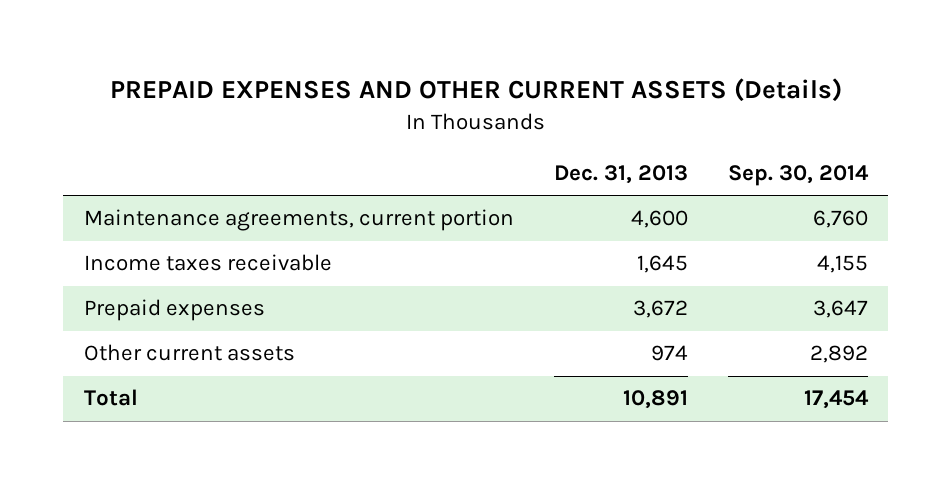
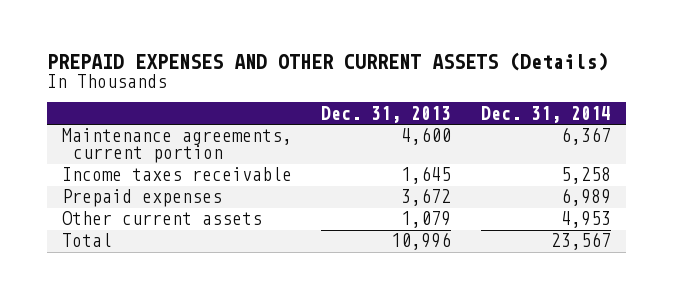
- | Dec. 31, 2013 | Sep. 30, 2014
+ | Dec. 31, 2013 | Dec. 31, 2014
- Other current assets | 974 | 2,892
- Total | 10,891 | 17,454
+ Other current assets | 1,079 | 4,953
+ Total | 10,996 | 23,567

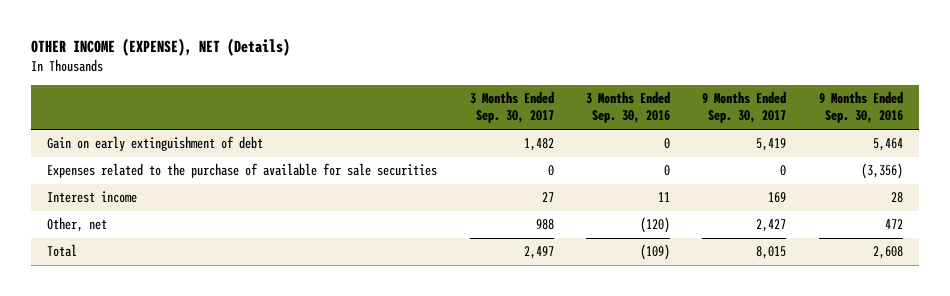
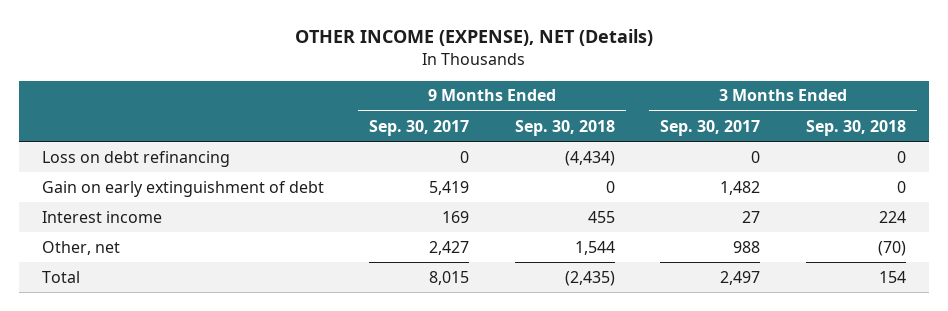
- | 3 Months Ended Sep. 30, 2017 | 3 Months Ended Sep. 30, 2016 | 9 Months Ended Sep. 30, 2017 | 9 Months Ended Sep. 30, 2016
+ | 9 Months Ended Sep. 30, 2017 | 9 Months Ended Sep. 30, 2018 | 3 Months Ended Sep. 30, 2017 | 3 Months Ended Sep. 30, 2018
+ Loss on debt refinancing | 0 | (4,434) | 0 | 0
- Expenses related to the purchase of available for sale securities | 0 | 0 | 0 | (3,356)

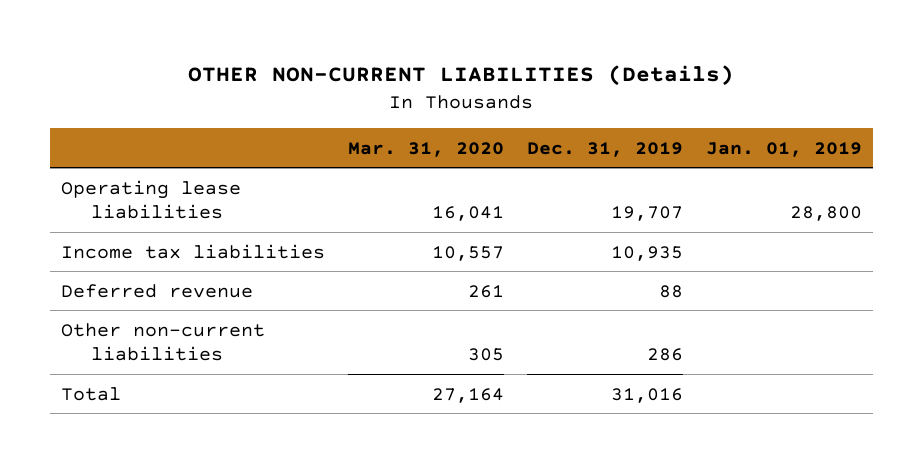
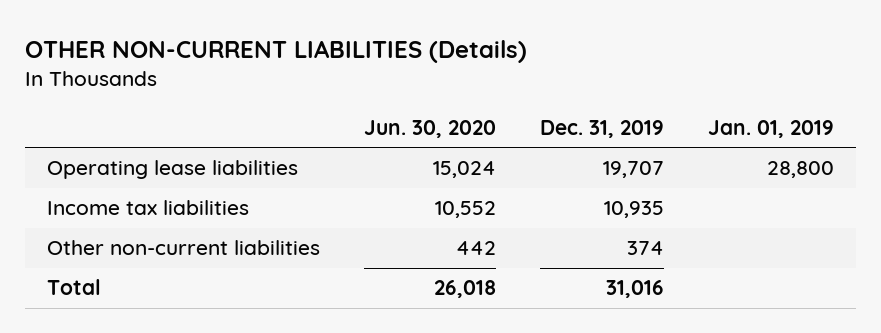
- | Mar. 31, 2020 | Dec. 31, 2019 | Jan. 01, 2019
+ | Jun. 30, 2020 | Dec. 31, 2019 | Jan. 01, 2019
- Deferred revenue | 261 | 88 |
- Other non-current liabilities | 305 | 286 |
+ Other non-current liabilities | 442 | 374 |

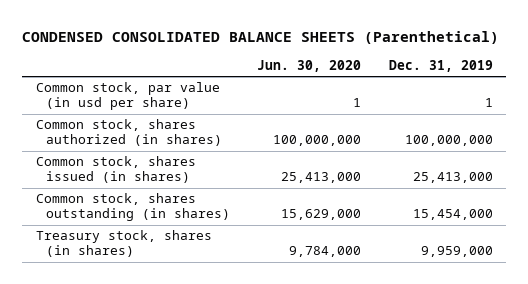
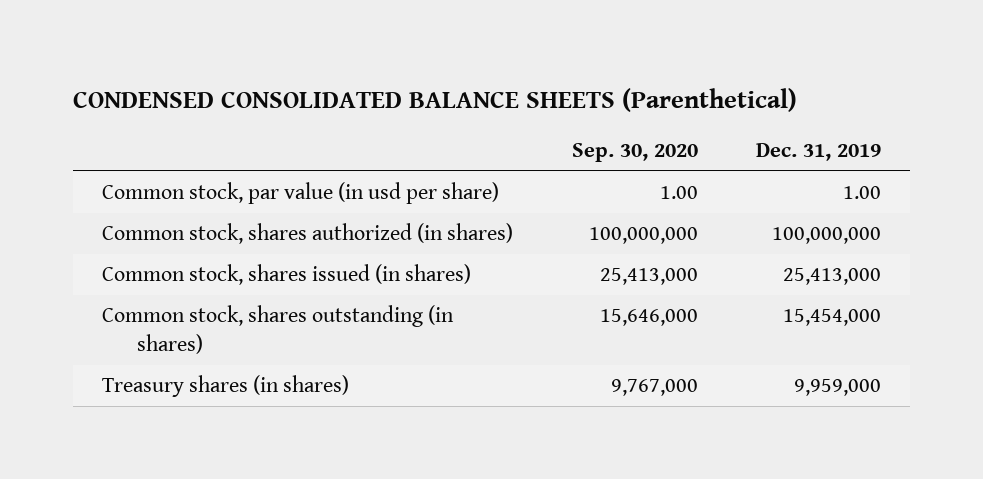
- | Jun. 30, 2020 | Dec. 31, 2019
+ | Sep. 30, 2020 | Dec. 31, 2019
- Common stock, par value (in usd per share) | 1 | 1
+ Common stock, par value (in usd per share) | 1.00 | 1.00
- Treasury stock, shares (in shares) | 9,784,000 | 9,959,000
+ Treasury shares (in shares) | 9,767,000 | 9,959,000

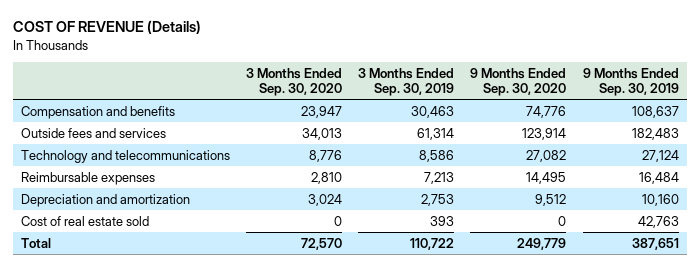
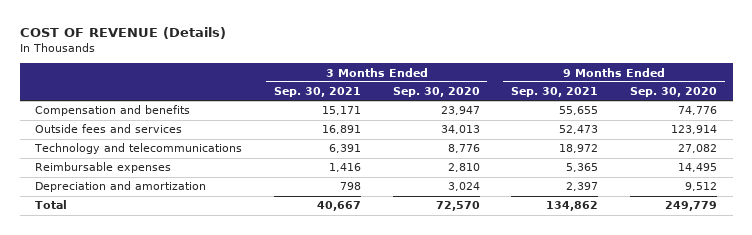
- | 3 Months Ended Sep. 30, 2020 | 3 Months Ended Sep. 30, 2019 | 9 Months Ended Sep. 30, 2020 | 9 Months Ended Sep. 30, 2019
+ | 3 Months Ended Sep. 30, 2021 | 3 Months Ended Sep. 30, 2020 | 9 Months Ended Sep. 30, 2021 | 9 Months Ended Sep. 30, 2020
- Cost of real estate sold | 0 | 393 | 0 | 42,763

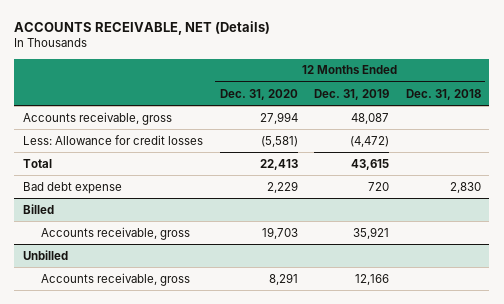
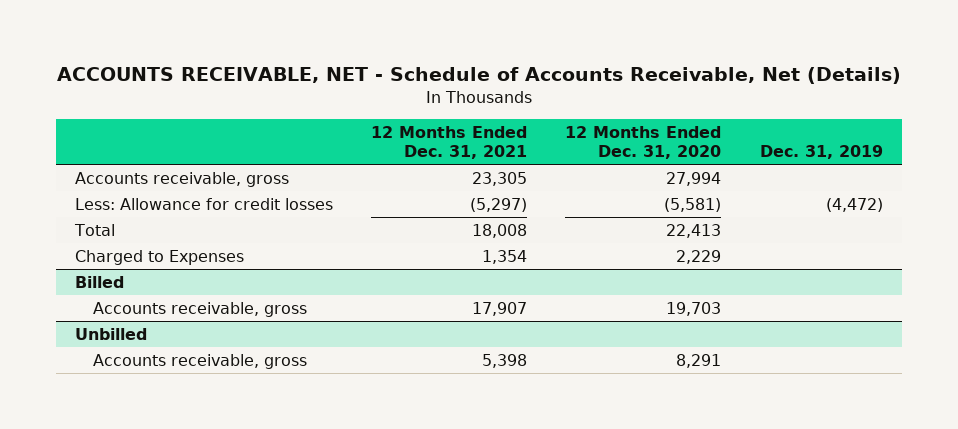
- ACCOUNTS RECEIVABLE, NET (Details)
+ ACCOUNTS RECEIVABLE, NET - Schedule of Accounts Receivable, Net (Details)
- | 12 Months Ended Dec. 31, 2020 | 12 Months Ended Dec. 31, 2019 | 12 Months Ended Dec. 31, 2018
+ | 12 Months Ended Dec. 31, 2021 | 12 Months Ended Dec. 31, 2020 | Dec. 31, 2019
- Bad debt expense | 2,229 | 720 | 2,830
+ Charged to Expenses | 1,354 | 2,229 |

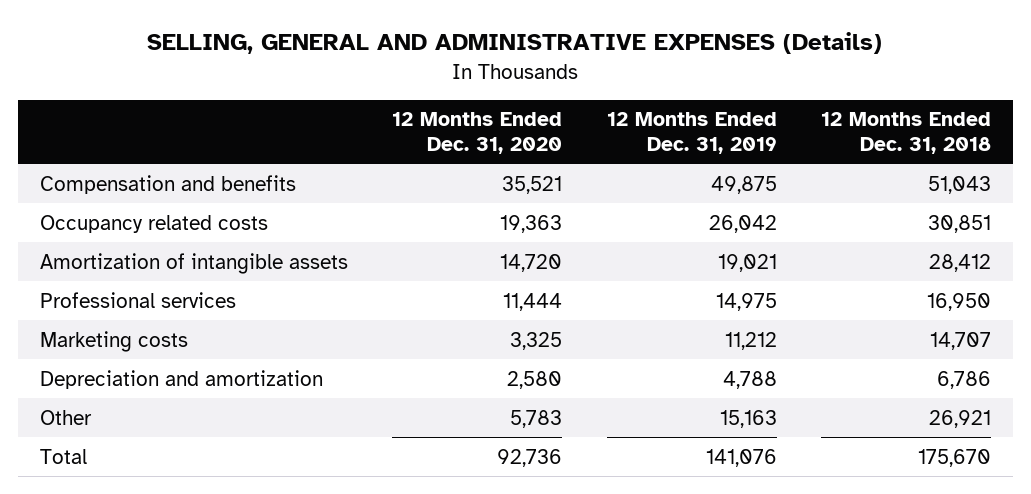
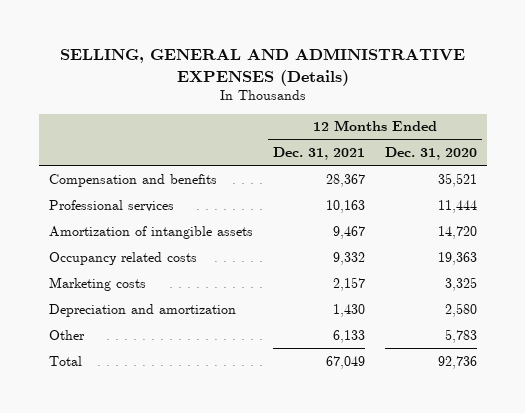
- | 12 Months Ended Dec. 31, 2020 | 12 Months Ended Dec. 31, 2019 | 12 Months Ended Dec. 31, 2018
+ | 12 Months Ended Dec. 31, 2021 | 12 Months Ended Dec. 31, 2020
moved down: Amortization of intangible assets | 9,467 | 14,720
moved down: Occupancy related costs | 9,332 | 19,363

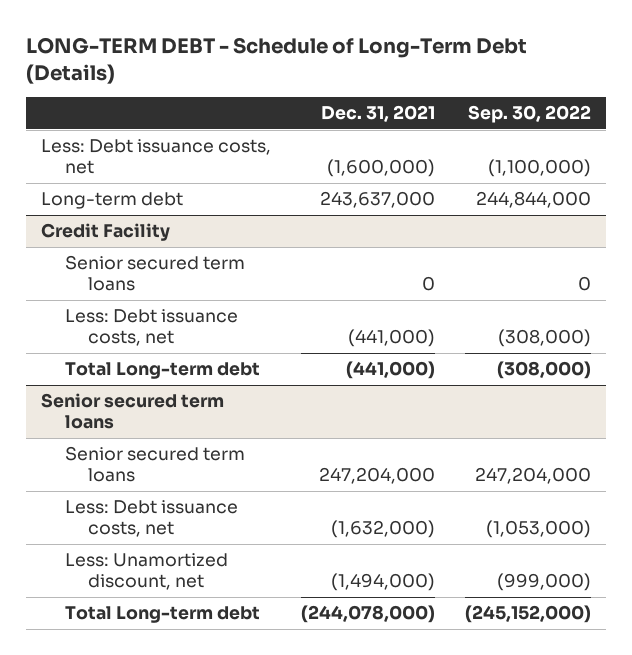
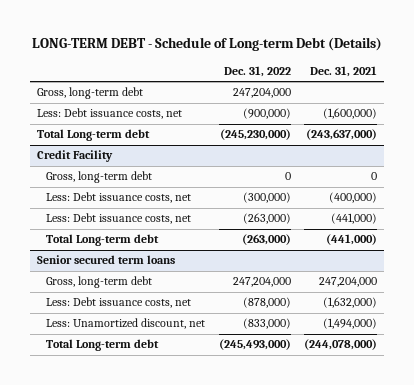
- LONG-TERM DEBT - Schedule of Long-Term Debt (Details)
+ LONG-TERM DEBT - Schedule of Long-term Debt (Details)
- | Dec. 31, 2021 | Sep. 30, 2022
+ | Dec. 31, 2022 | Dec. 31, 2021
+ Gross, long-term debt | 247,204,000 |
- Long-term debt | 243,637,000 | 244,844,000
+ Total Long-term debt | (245,230,000) | (243,637,000)
@ Credit Facility
- Senior secured term loans | 0 | 0
+ Gross, long-term debt | 0 | 0
+ Less: Debt issuance costs, net | (300,000) | (400,000)
@ Senior secured term loans
- Senior secured term loans | 247,204,000 | 247,204,000
+ Gross, long-term debt | 247,204,000 | 247,204,000

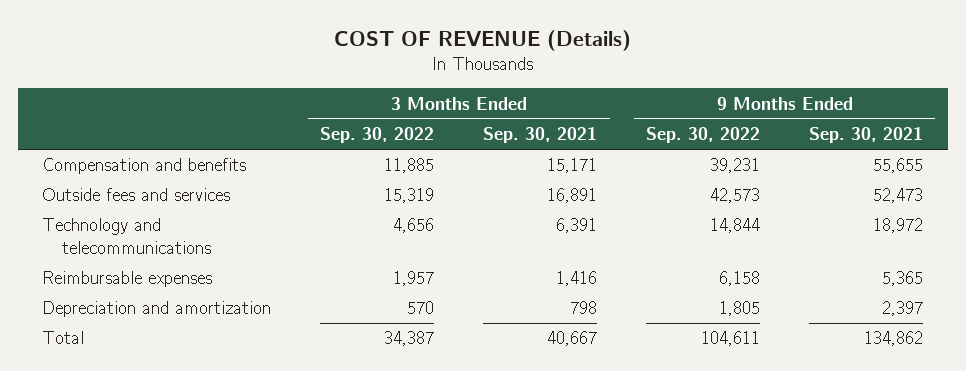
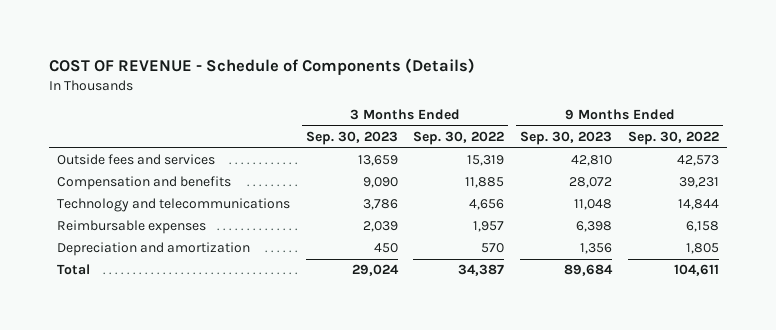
- COST OF REVENUE (Details)
+ COST OF REVENUE - Schedule of Components (Details)
- | 3 Months Ended Sep. 30, 2022 | 3 Months Ended Sep. 30, 2021 | 9 Months Ended Sep. 30, 2022 | 9 Months Ended Sep. 30, 2021
+ | 3 Months Ended Sep. 30, 2023 | 3 Months Ended Sep. 30, 2022 | 9 Months Ended Sep. 30, 2023 | 9 Months Ended Sep. 30, 2022
moved down: Compensation and benefits | 9,090 | 11,885 | 28,072 | 39,231

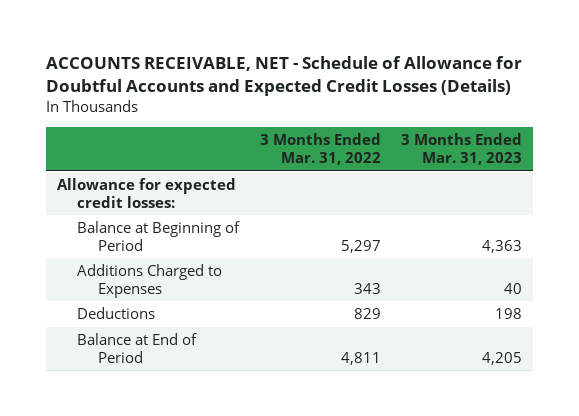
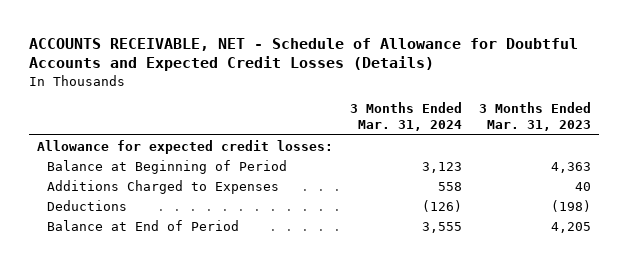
- | 3 Months Ended Mar. 31, 2022 | 3 Months Ended Mar. 31, 2023
+ | 3 Months Ended Mar. 31, 2024 | 3 Months Ended Mar. 31, 2023
- Deductions | 829 | 198
+ Deductions | (126) | (198)

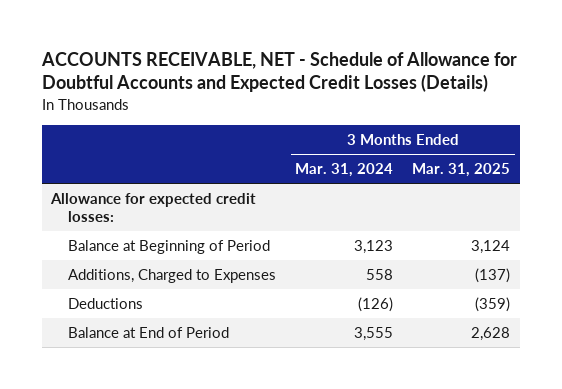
- | 3 Months Ended Mar. 31, 2024 | 3 Months Ended Mar. 31, 2023
+ | 3 Months Ended Mar. 31, 2024 | 3 Months Ended Mar. 31, 2025
- Additions Charged to Expenses | 558 | 40
+ Additions, Charged to Expenses | 558 | (137)

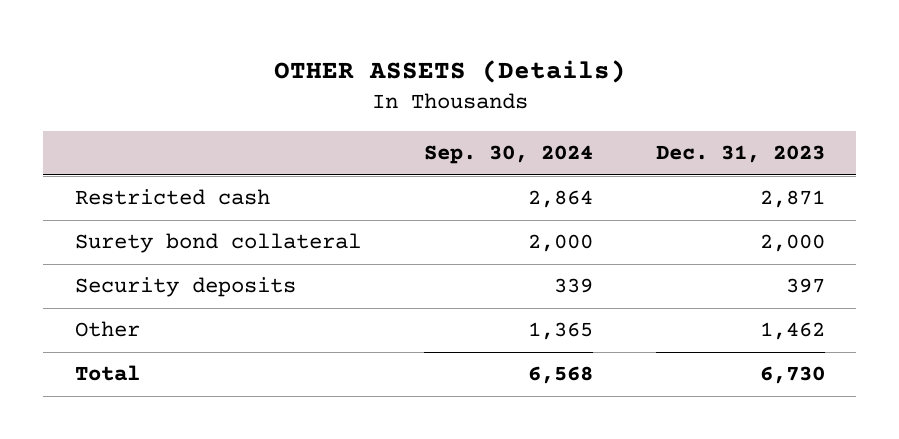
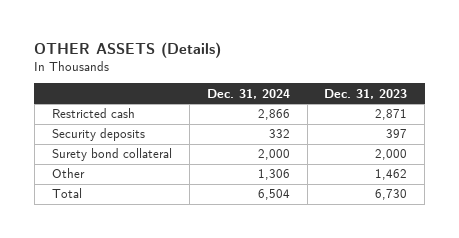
- | Sep. 30, 2024 | Dec. 31, 2023
+ | Dec. 31, 2024 | Dec. 31, 2023
moved down: Surety bond collateral | 2,000 | 2,000

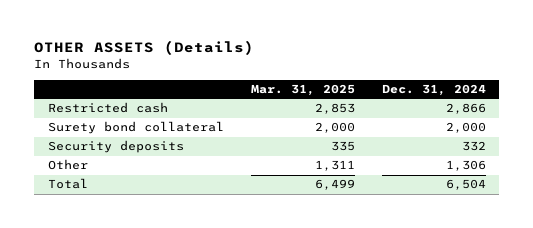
- | Dec. 31, 2024 | Dec. 31, 2023
+ | Mar. 31, 2025 | Dec. 31, 2024
moved down: Security deposits | 335 | 332

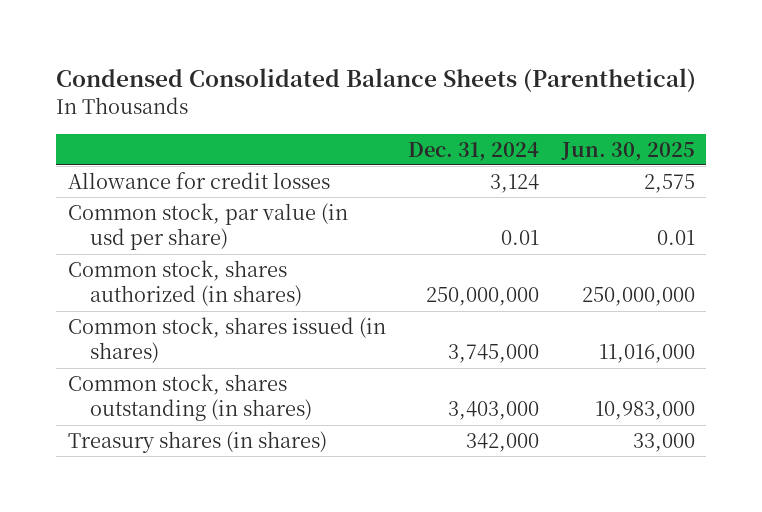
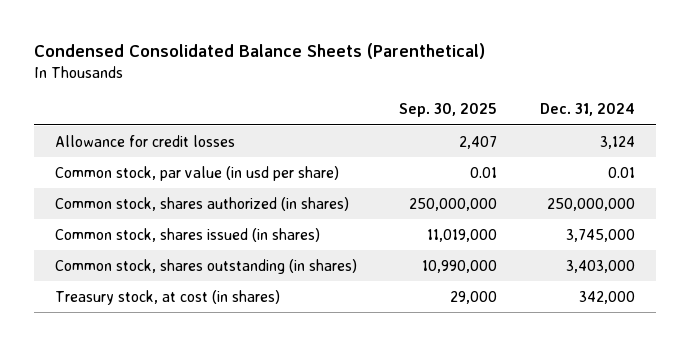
- | Dec. 31, 2024 | Jun. 30, 2025
+ | Sep. 30, 2025 | Dec. 31, 2024
- Treasury shares (in shares) | 342,000 | 33,000
+ Treasury stock, at cost (in shares) | 29,000 | 342,000

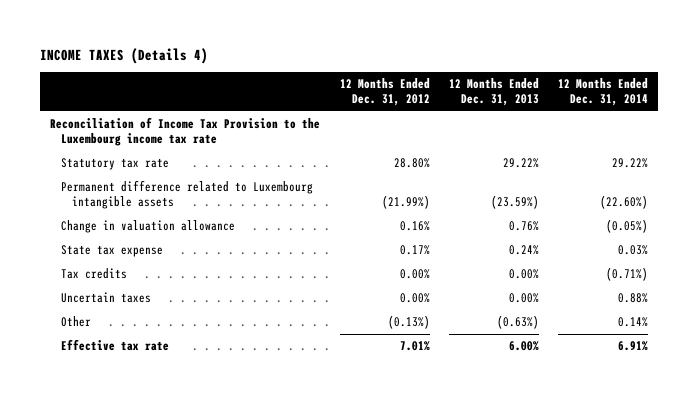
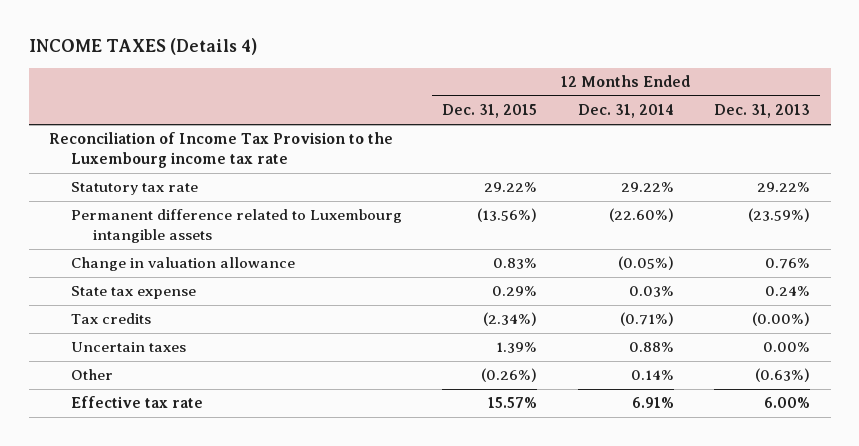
- | 12 Months Ended Dec. 31, 2012 | 12 Months Ended Dec. 31, 2013 | 12 Months Ended Dec. 31, 2014
+ | 12 Months Ended Dec. 31, 2015 | 12 Months Ended Dec. 31, 2014 | 12 Months Ended Dec. 31, 2013
- Tax credits | 0.00% | 0.00% | (0.71%)
+ Tax credits | (2.34%) | (0.71%) | (0.00%)

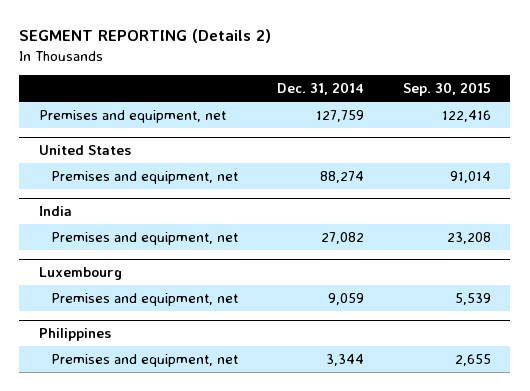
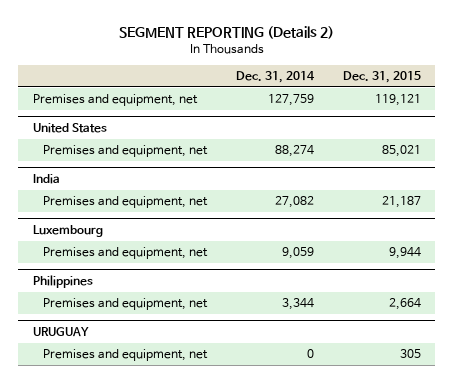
- | Dec. 31, 2014 | Sep. 30, 2015
+ | Dec. 31, 2014 | Dec. 31, 2015
+ URUGUAY
+ Premises and equipment, net | 0 | 305

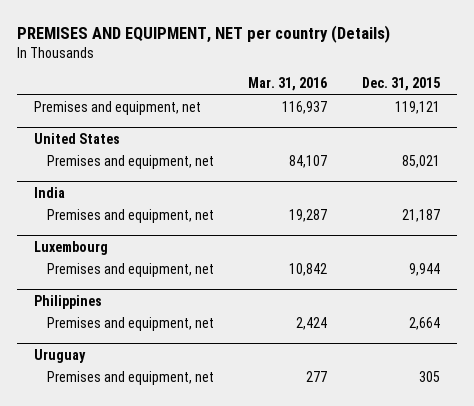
- SEGMENT REPORTING (Details 2)
+ PREMISES AND EQUIPMENT, NET per country (Details)
- | Dec. 31, 2014 | Dec. 31, 2015
+ | Mar. 31, 2016 | Dec. 31, 2015
- URUGUAY
+ Uruguay

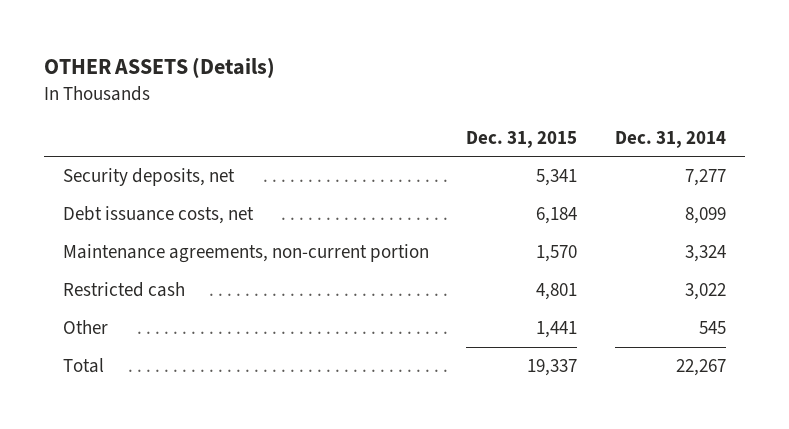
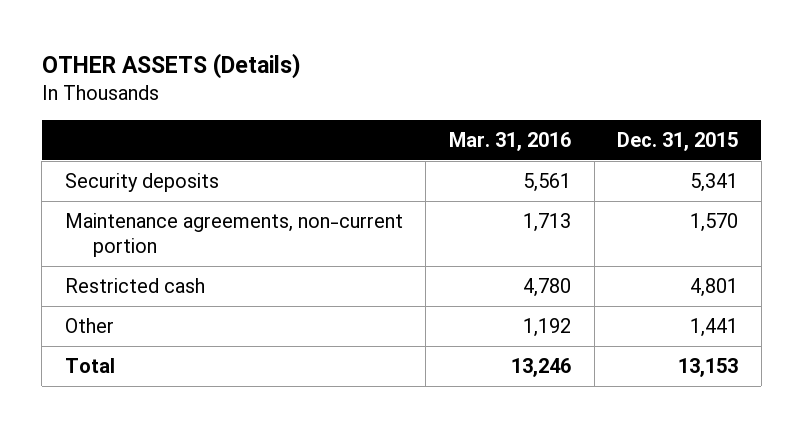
- | Dec. 31, 2015 | Dec. 31, 2014
+ | Mar. 31, 2016 | Dec. 31, 2015
- Security deposits, net | 5,341 | 7,277
- Debt issuance costs, net | 6,184 | 8,099
+ Security deposits | 5,561 | 5,341
- Total | 19,337 | 22,267
+ Total | 13,246 | 13,153

